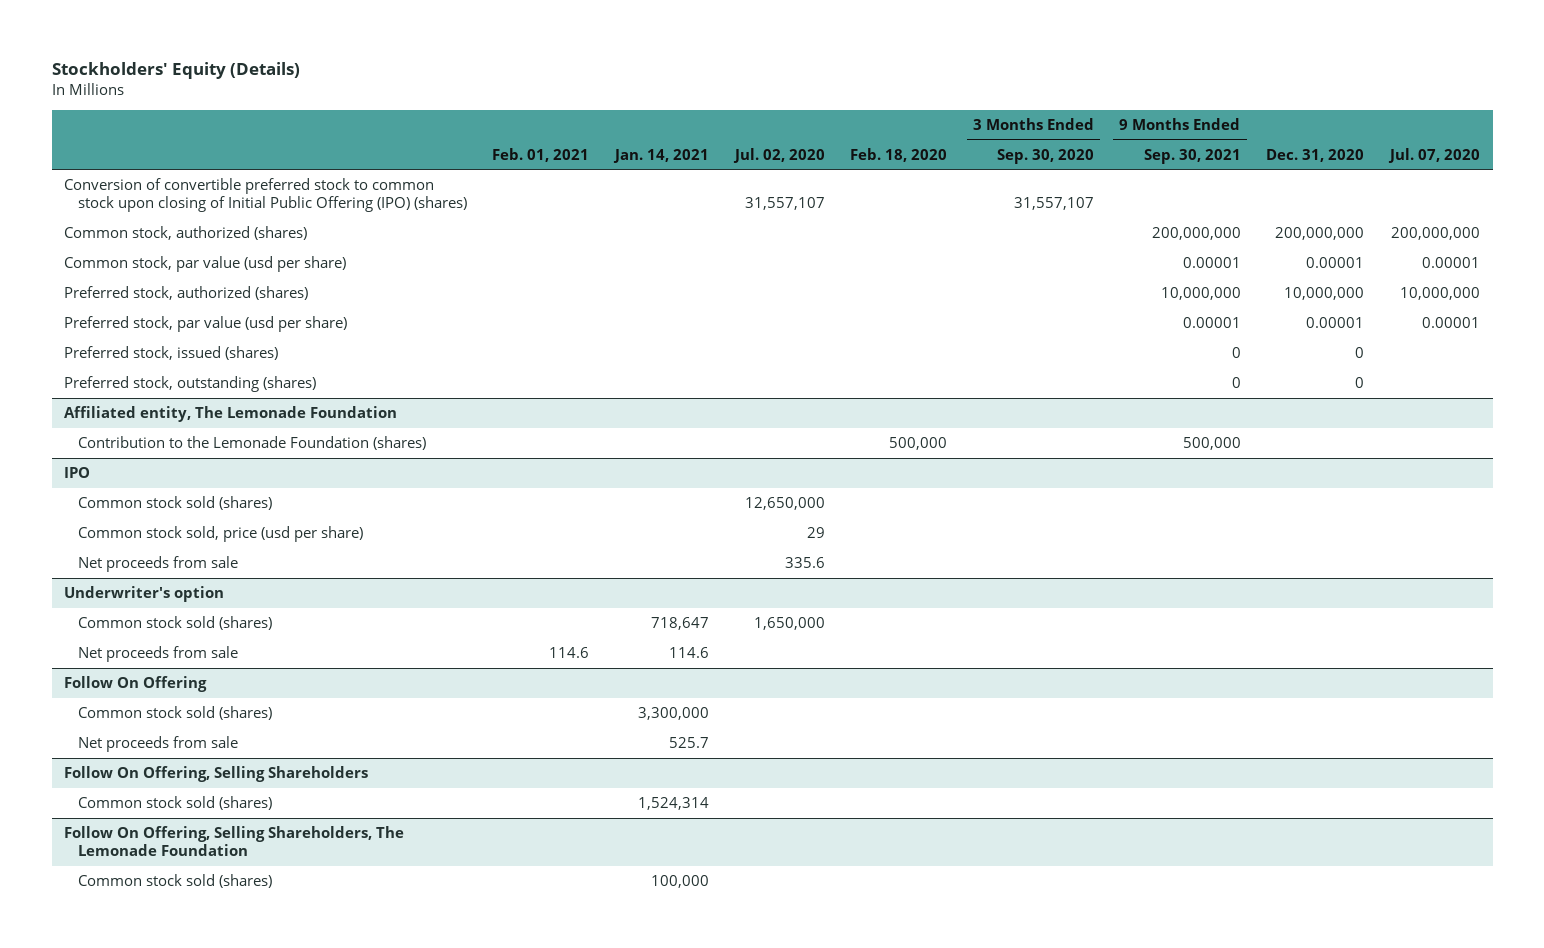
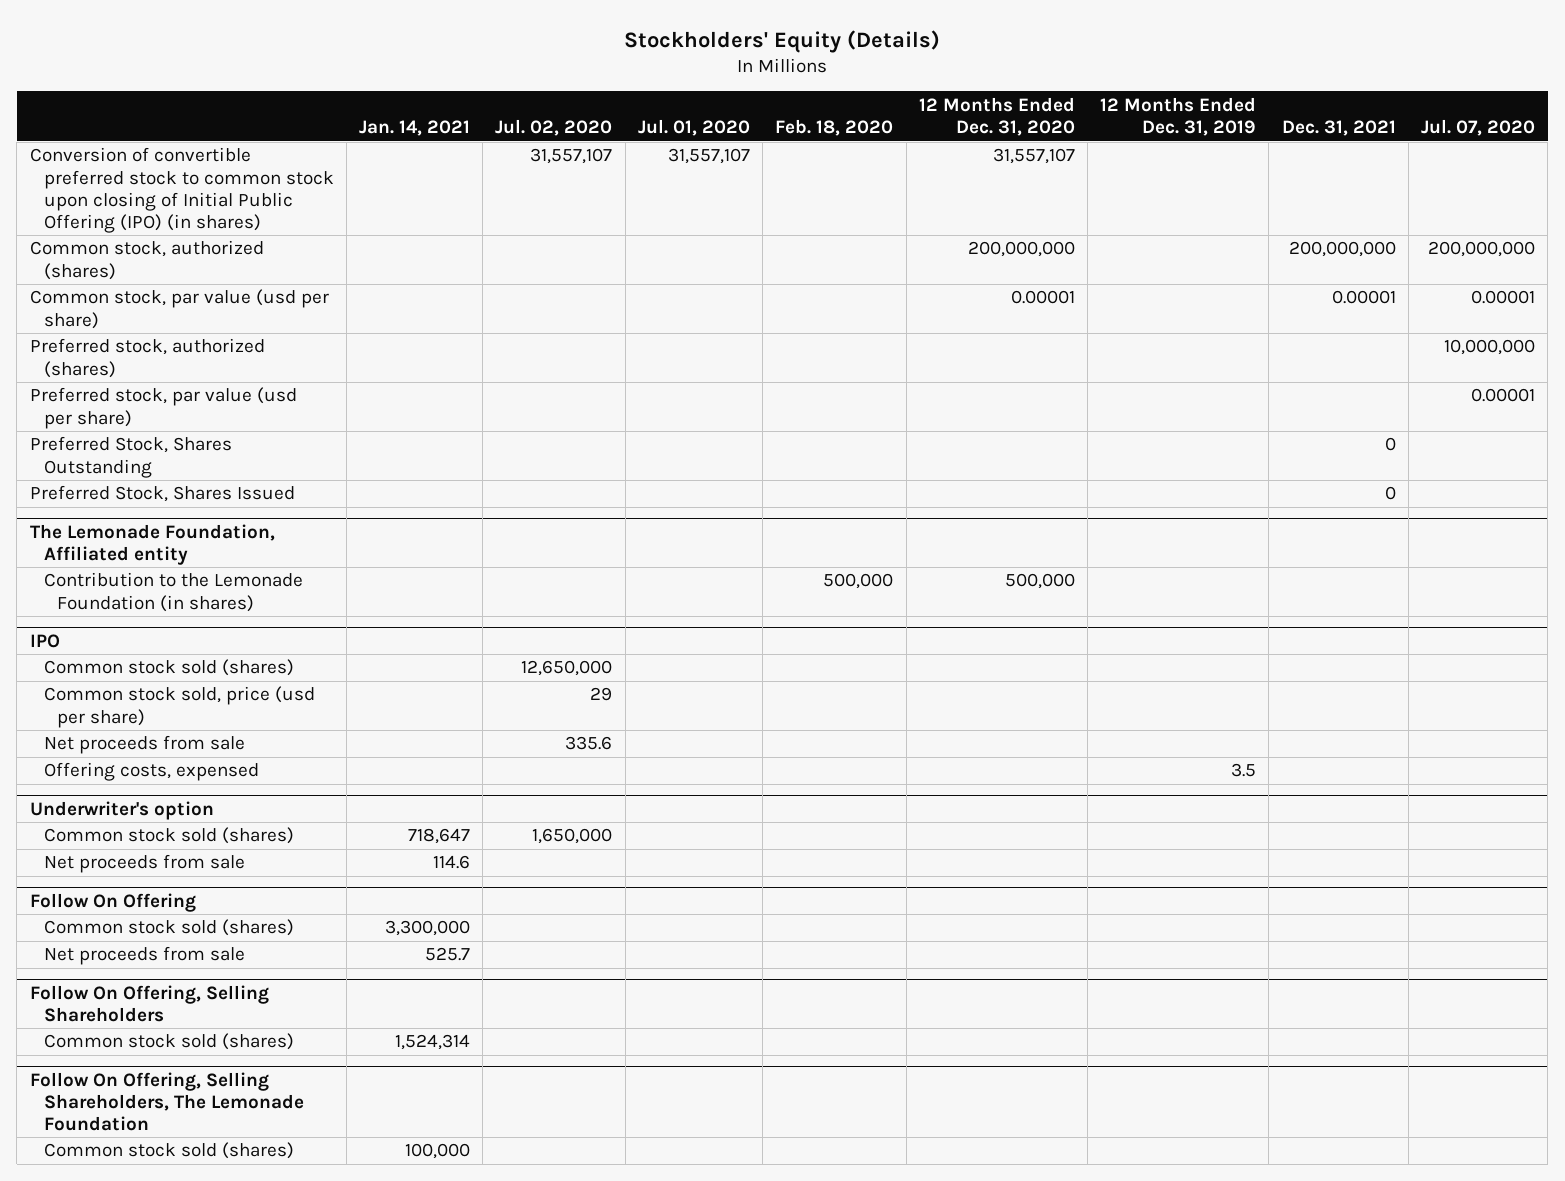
- | Feb. 01, 2021 | Jan. 14, 2021 | Jul. 02, 2020 | Feb. 18, 2020 | 3 Months Ended Sep. 30, 2020 | 9 Months Ended Sep. 30, 2021 | Dec. 31, 2020 | Jul. 07, 2020
+ | Jan. 14, 2021 | Jul. 02, 2020 | Jul. 01, 2020 | Feb. 18, 2020 | 12 Months Ended Dec. 31, 2020 | 12 Months Ended Dec. 31, 2019 | Dec. 31, 2021 | Jul. 07, 2020
- Conversion of convertible preferred stock to common stock upon closing of Initial Public Offering (IPO) (shares) | | | 31,557,107 | | 31,557,107 | | |
+ Conversion of convertible preferred stock to common stock upon closing of Initial Public Offering (IPO) (in shares) | | 31,557,107 | 31,557,107 | | 31,557,107 | | |
- Preferred stock, issued (shares) | | | | | | 0 | 0 |
- Preferred stock, outstanding (shares) | | | | | | 0 | 0 |
- Affiliated entity, The Lemonade Foundation
- Contribution to the Lemonade Foundation (shares) | | | | 500,000 | | 500,000 | |
+ Preferred Stock, Shares Outstanding | | | | | | | 0 |
+ Preferred Stock, Shares Issued | | | | | | | 0 |
+ The Lemonade Foundation, Affiliated entity
+ Contribution to the Lemonade Foundation (in shares) | | | | 500,000 | 500,000 | | |
@ IPO
+ Offering costs, expensed | | | | | | 3.5 | |

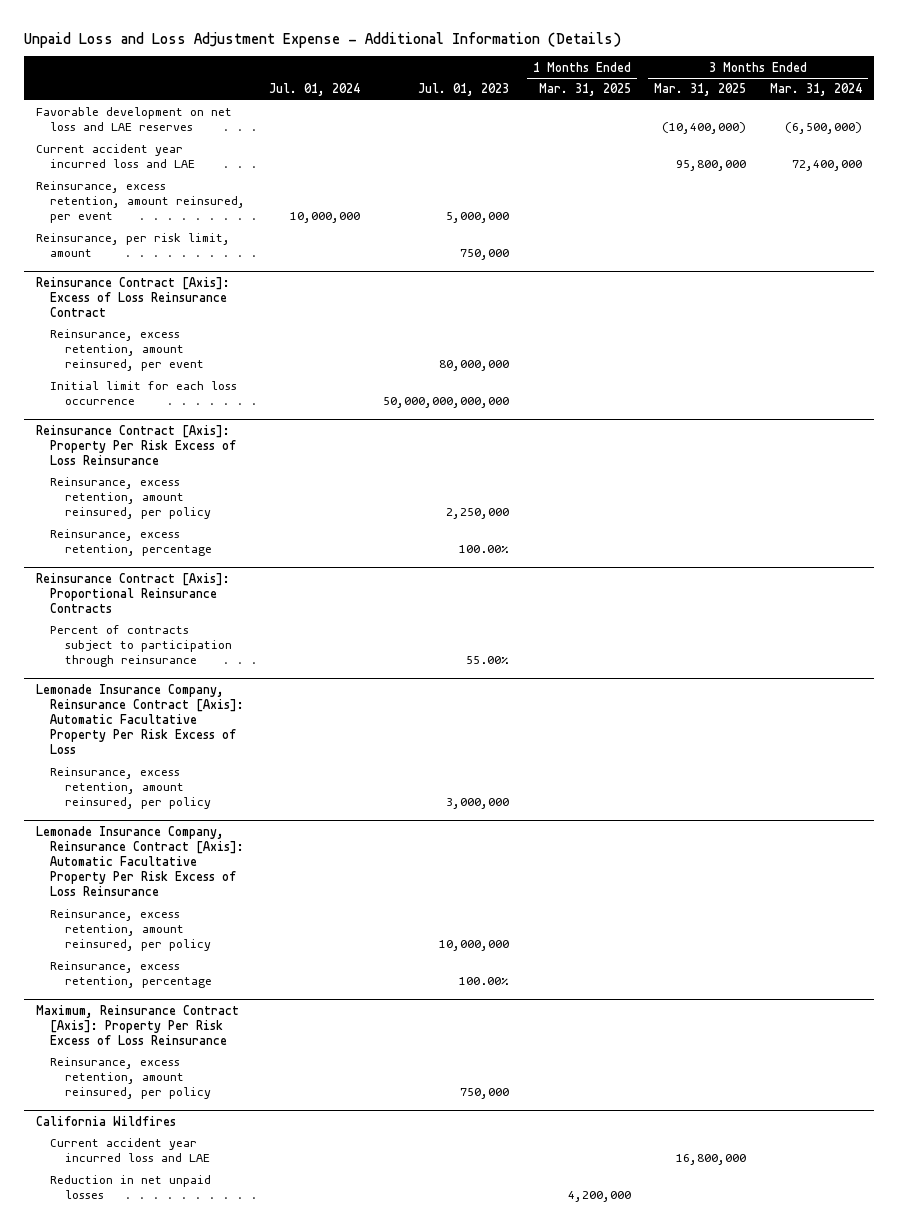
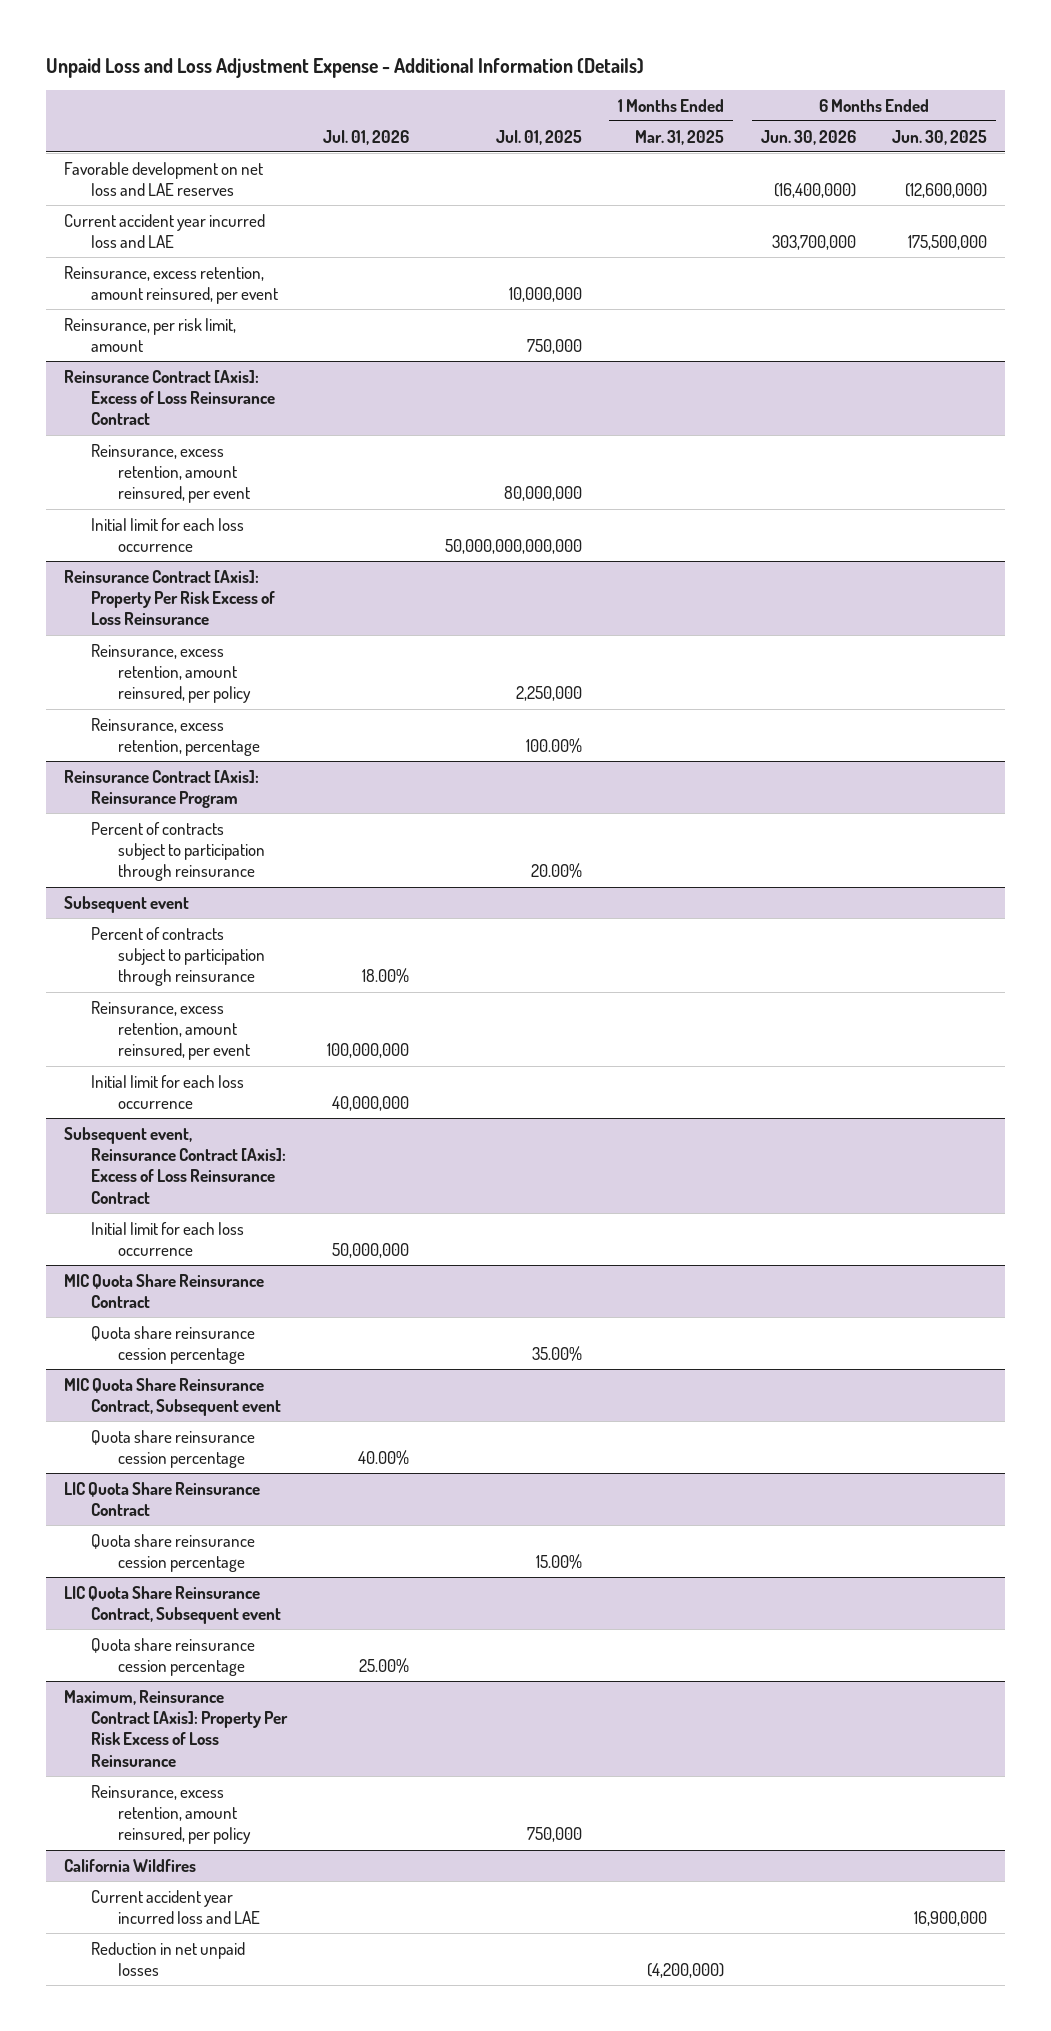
- | Jul. 01, 2024 | Jul. 01, 2023 | 1 Months Ended Mar. 31, 2025 | 3 Months Ended Mar. 31, 2025 | 3 Months Ended Mar. 31, 2024
+ | Jul. 01, 2026 | Jul. 01, 2025 | 1 Months Ended Mar. 31, 2025 | 6 Months Ended Jun. 30, 2026 | 6 Months Ended Jun. 30, 2025
- Reinsurance Contract [Axis]: Proportional Reinsurance Contracts
- Percent of contracts subject to participation through reinsurance | | 55.00% | | |
- Lemonade Insurance Company, Reinsurance Contract [Axis]: Automatic Facultative Property Per Risk Excess of Loss
- Reinsurance, excess retention, amount reinsured, per policy | | 3,000,000 | | |
- Lemonade Insurance Company, Reinsurance Contract [Axis]: Automatic Facultative Property Per Risk Excess of Loss Reinsurance
- Reinsurance, excess retention, amount reinsured, per policy | | 10,000,000 | | |
- Reinsurance, excess retention, percentage | | 100.00% | | |
+ Reinsurance Contract [Axis]: Reinsurance Program
+ Percent of contracts subject to participation through reinsurance | | 20.00% | | |
+ Subsequent event
+ Percent of contracts subject to participation through reinsurance | 18.00% | | | |
+ Reinsurance, excess retention, amount reinsured, per event | 100,000,000 | | | |
+ Initial limit for each loss occurrence | 40,000,000 | | | |
+ Subsequent event, Reinsurance Contract [Axis]: Excess of Loss Reinsurance Contract
+ Initial limit for each loss occurrence | 50,000,000 | | | |
+ MIC Quota Share Reinsurance Contract
+ Quota share reinsurance cession percentage | | 35.00% | | |
+ MIC Quota Share Reinsurance Contract, Subsequent event
+ Quota share reinsurance cession percentage | 40.00% | | | |
+ LIC Quota Share Reinsurance Contract
+ Quota share reinsurance cession percentage | | 15.00% | | |
+ LIC Quota Share Reinsurance Contract, Subsequent event
+ Quota share reinsurance cession percentage | 25.00% | | | |
@ California Wildfires
- Reduction in net unpaid losses | | | 4,200,000 | |
+ Reduction in net unpaid losses | | | (4,200,000) | |

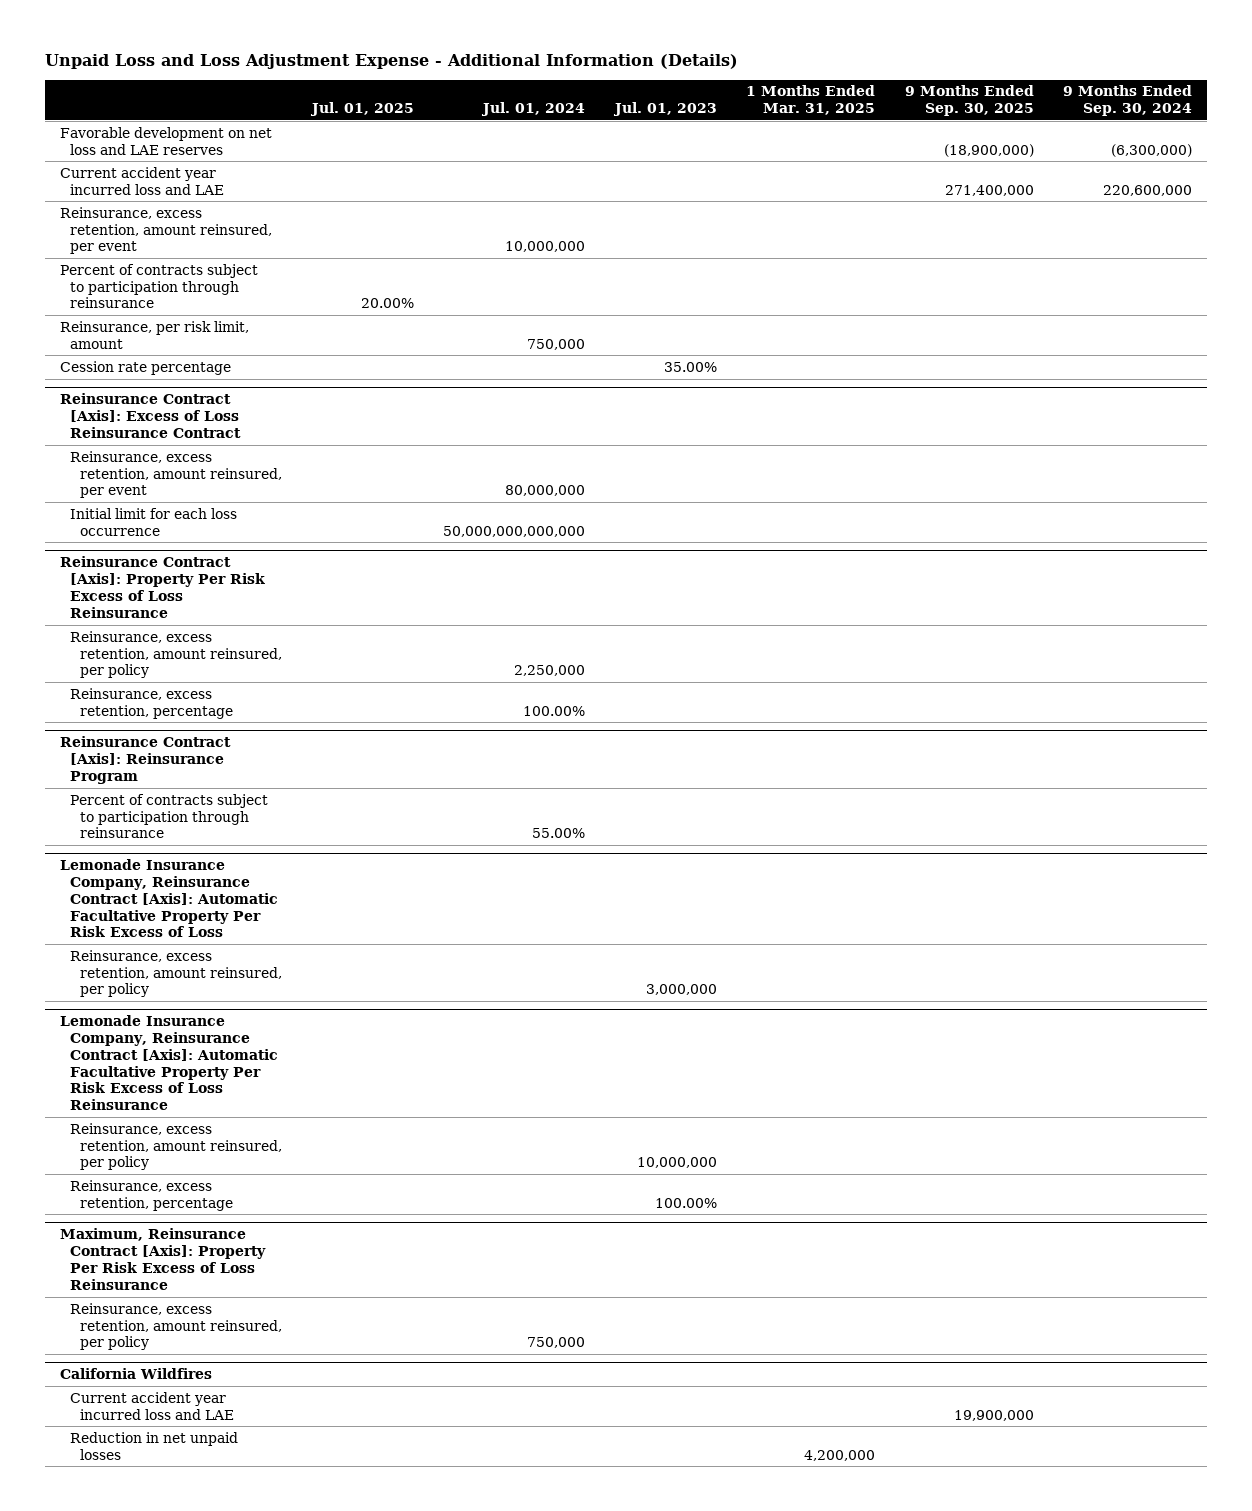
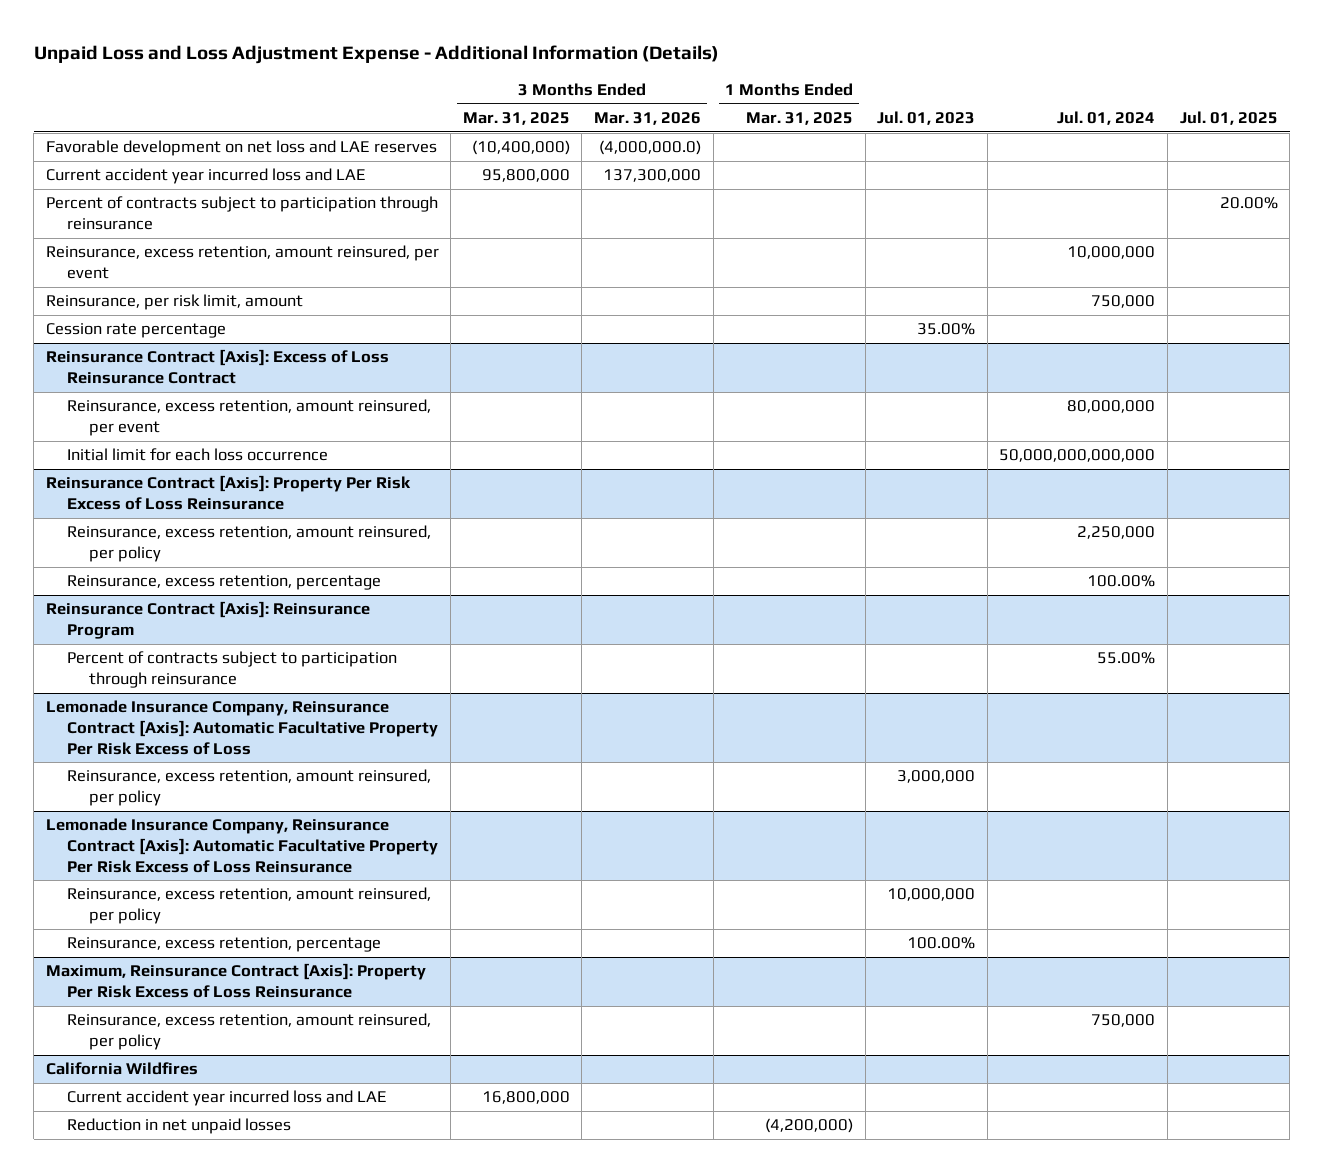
- | Jul. 01, 2025 | Jul. 01, 2024 | Jul. 01, 2023 | 1 Months Ended Mar. 31, 2025 | 9 Months Ended Sep. 30, 2025 | 9 Months Ended Sep. 30, 2024
+ | 3 Months Ended Mar. 31, 2025 | 3 Months Ended Mar. 31, 2026 | 1 Months Ended Mar. 31, 2025 | Jul. 01, 2023 | Jul. 01, 2024 | Jul. 01, 2025
moved down: Reinsurance, excess retention, amount reinsured, per event | | | | | 10,000,000 |
@ California Wildfires
- Reduction in net unpaid losses | | | | 4,200,000 | |
+ Reduction in net unpaid losses | | | (4,200,000) | | |

